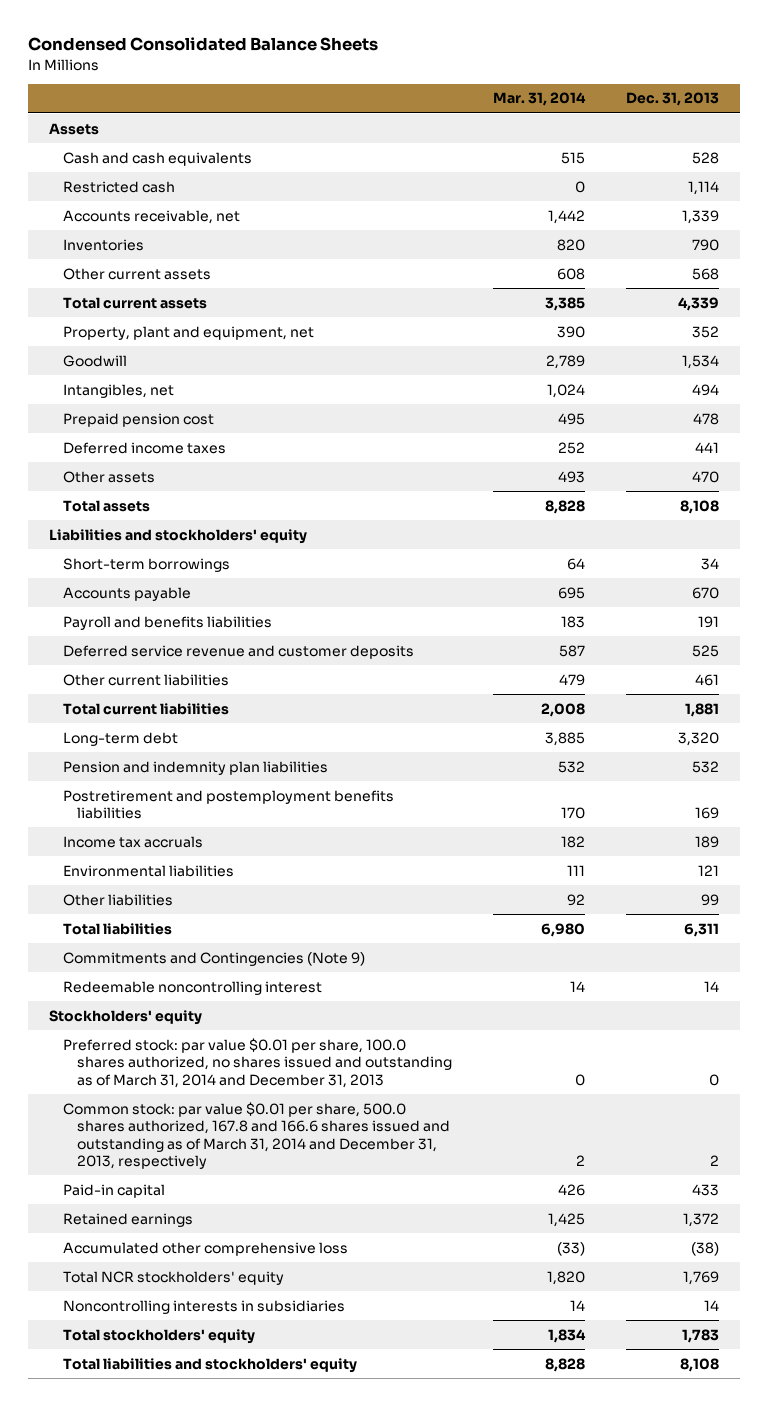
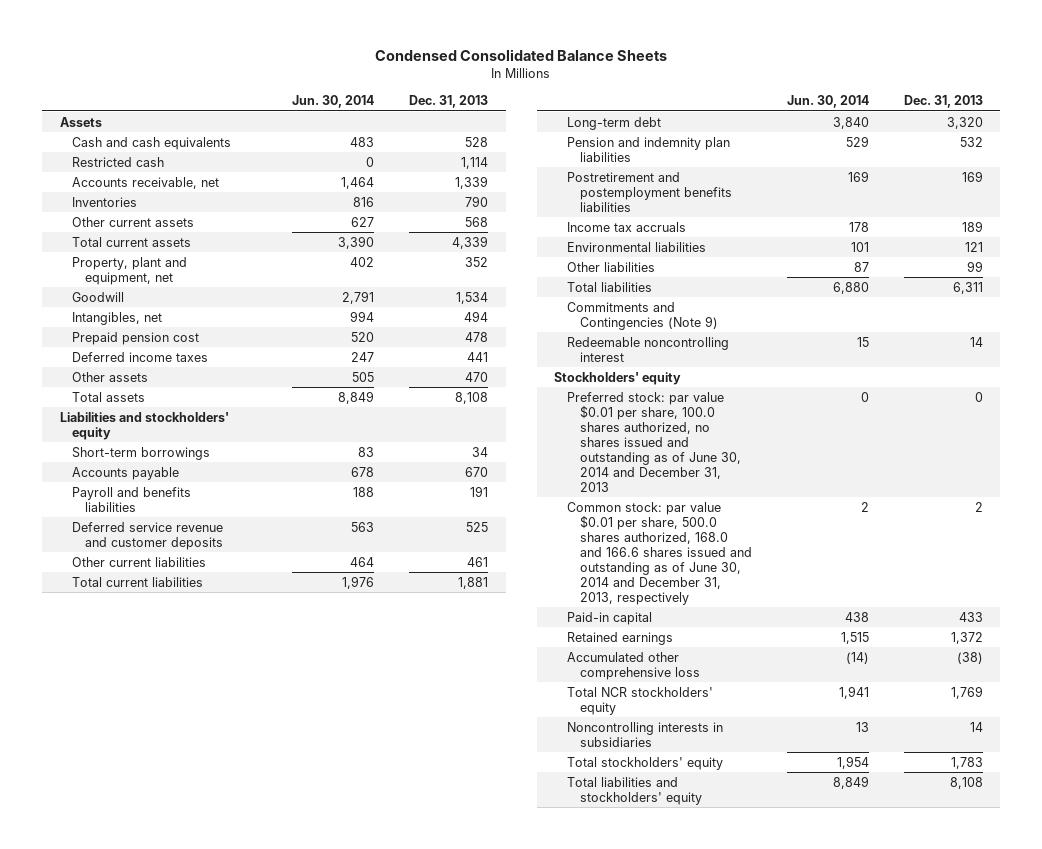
- | Mar. 31, 2014 | Dec. 31, 2013
+ | Jun. 30, 2014 | Dec. 31, 2013
- Preferred stock: par value $0.01 per share, 100.0 shares authorized, no shares issued and outstanding as of March 31, 2014 and December 31, 2013 | 0 | 0
- Common stock: par value $0.01 per share, 500.0 shares authorized, 167.8 and 166.6 shares issued and outstanding as of March 31, 2014 and December 31, 2013, respectively | 2 | 2
+ Preferred stock: par value $0.01 per share, 100.0 shares authorized, no shares issued and outstanding as of June 30, 2014 and December 31, 2013 | 0 | 0
+ Common stock: par value $0.01 per share, 500.0 shares authorized, 168.0 and 166.6 shares issued and outstanding as of June 30, 2014 and December 31, 2013, respectively | 2 | 2

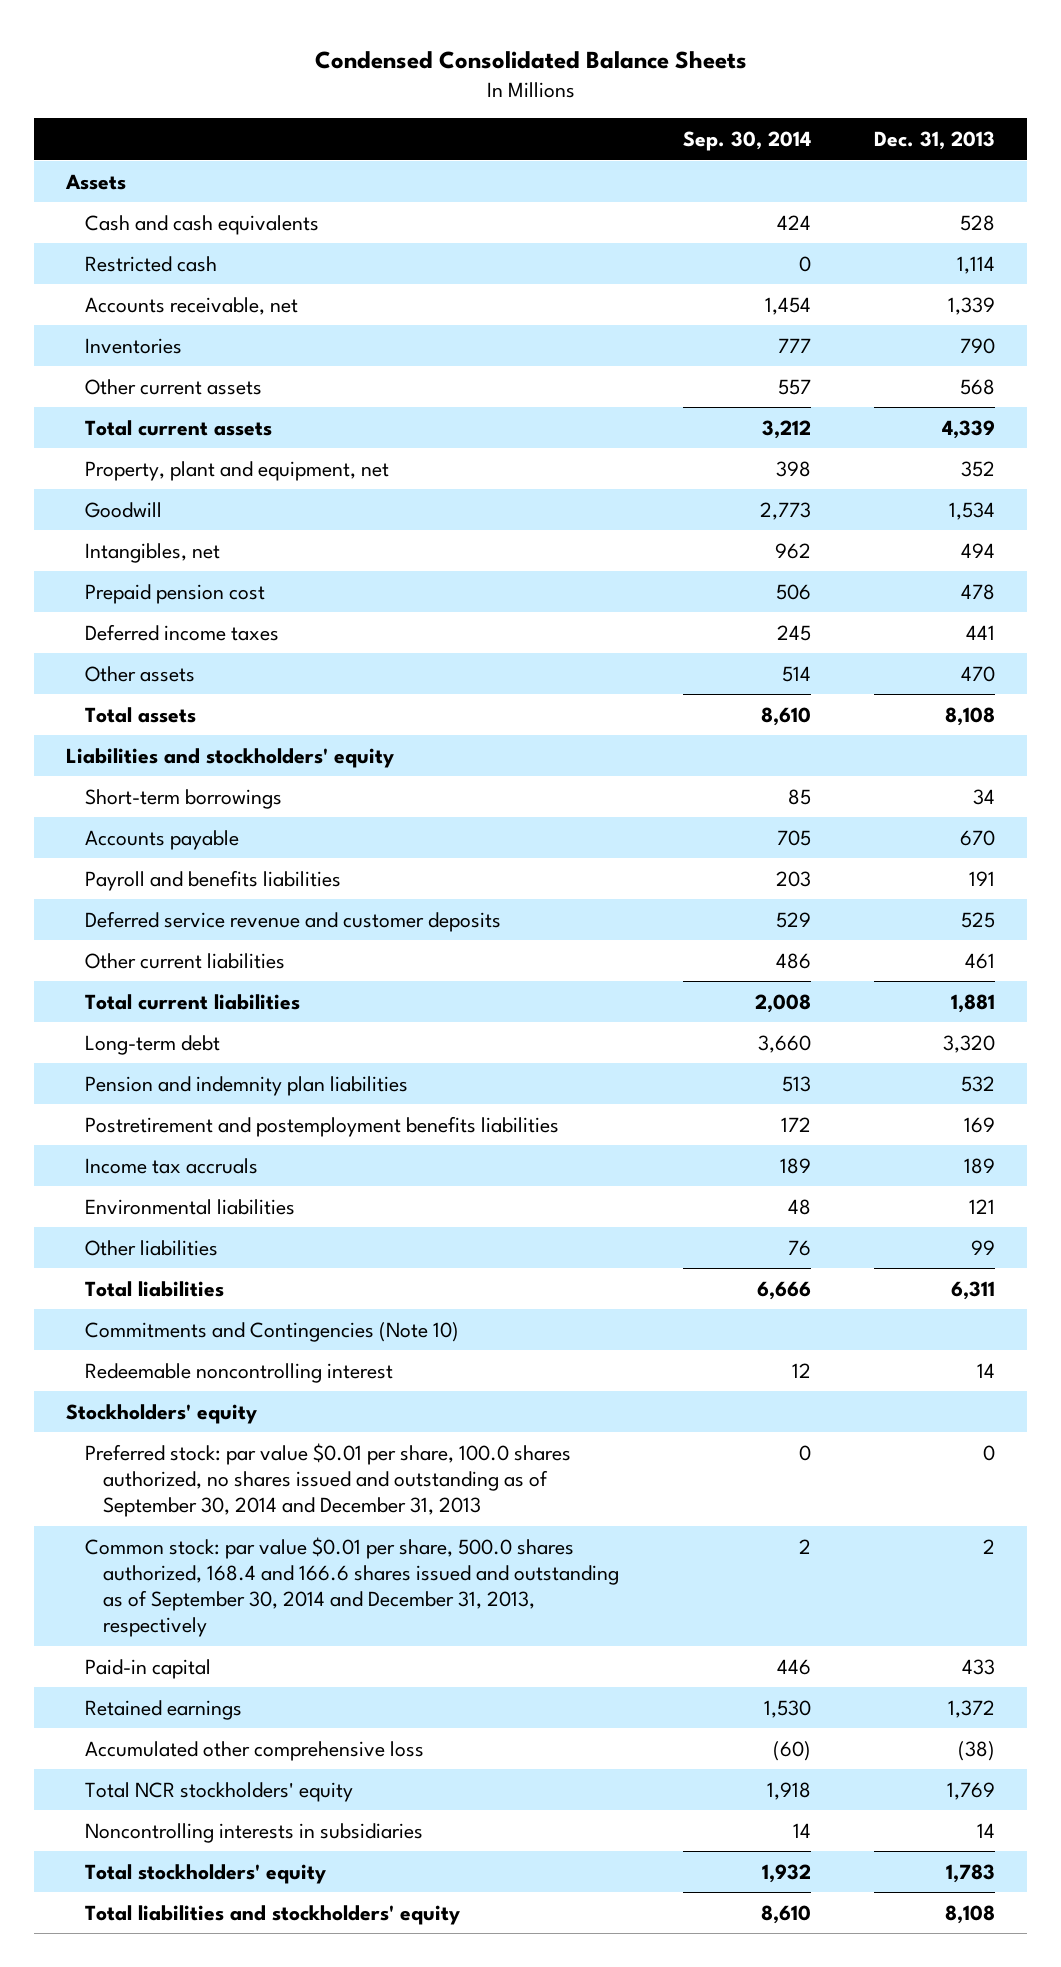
- | Jun. 30, 2014 | Dec. 31, 2013
+ | Sep. 30, 2014 | Dec. 31, 2013
- Commitments and Contingencies (Note 9)
+ Commitments and Contingencies (Note 10)
- Preferred stock: par value $0.01 per share, 100.0 shares authorized, no shares issued and outstanding as of June 30, 2014 and December 31, 2013 | 0 | 0
- Common stock: par value $0.01 per share, 500.0 shares authorized, 168.0 and 166.6 shares issued and outstanding as of June 30, 2014 and December 31, 2013, respectively | 2 | 2
+ Preferred stock: par value $0.01 per share, 100.0 shares authorized, no shares issued and outstanding as of September 30, 2014 and December 31, 2013 | 0 | 0
+ Common stock: par value $0.01 per share, 500.0 shares authorized, 168.4 and 166.6 shares issued and outstanding as of September 30, 2014 and December 31, 2013, respectively | 2 | 2

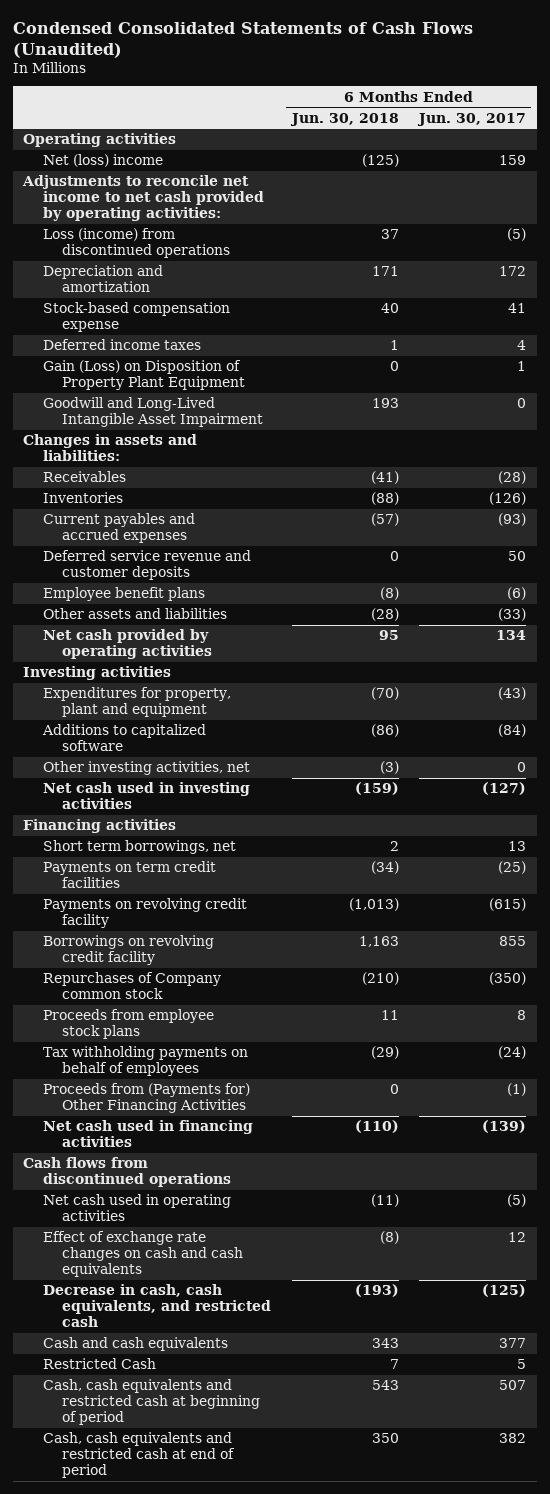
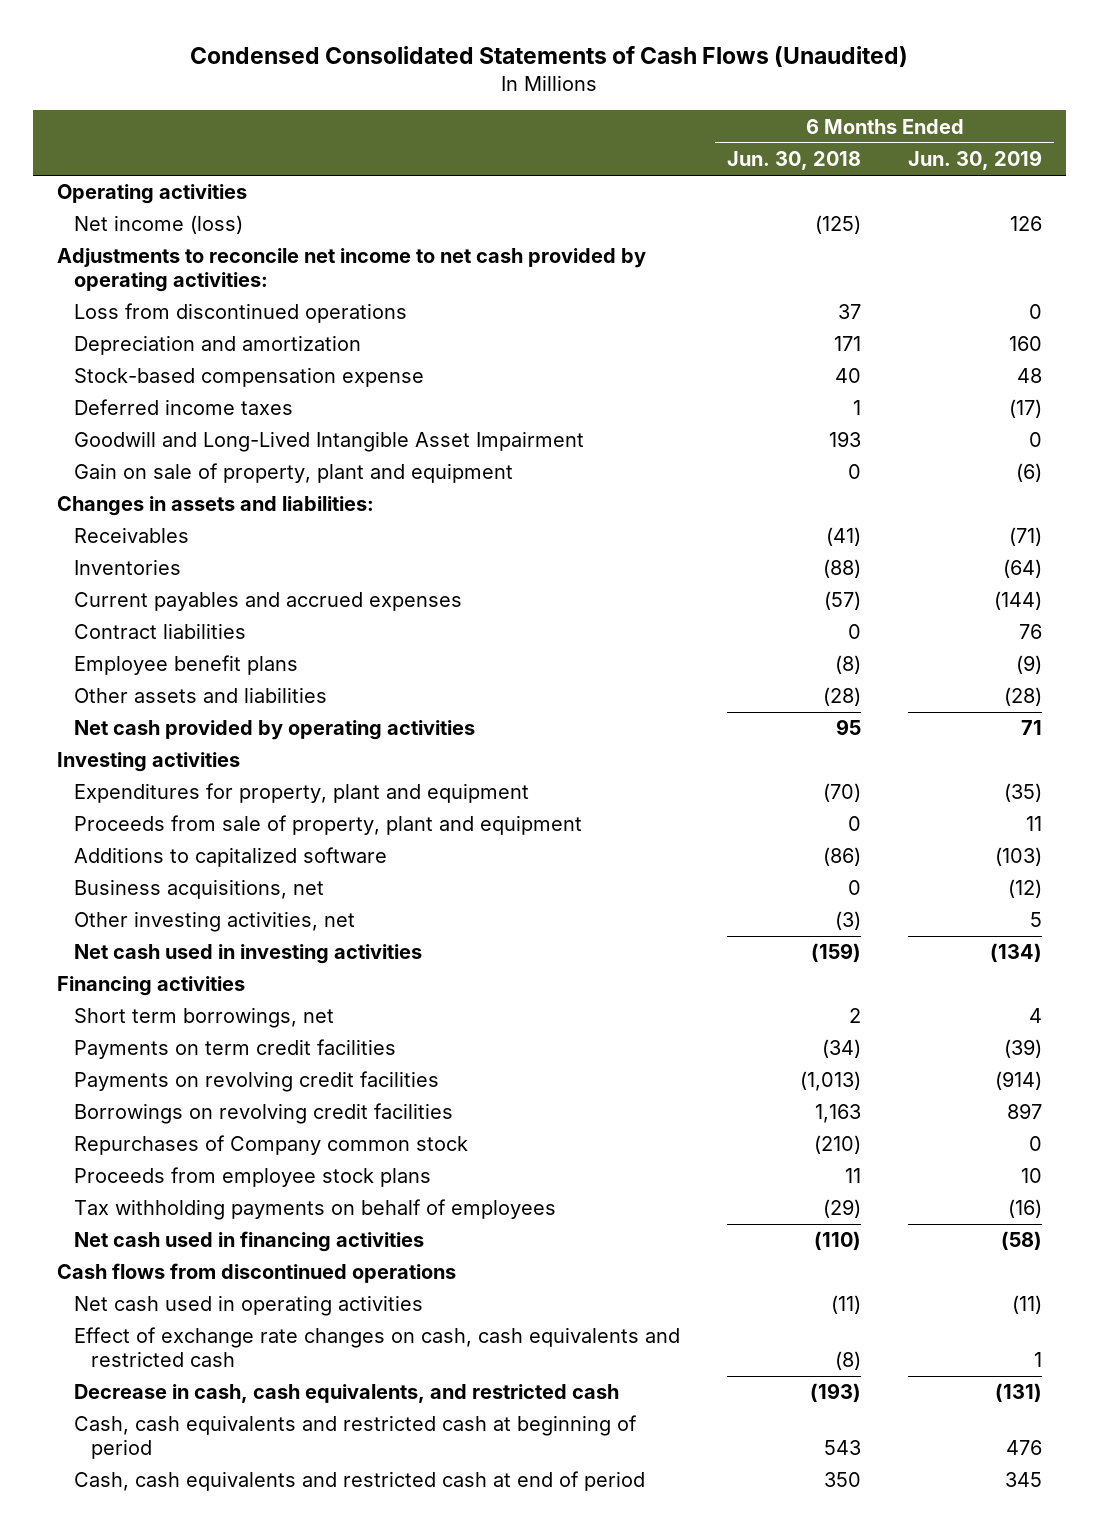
- | 6 Months Ended Jun. 30, 2018 | 6 Months Ended Jun. 30, 2017
+ | 6 Months Ended Jun. 30, 2018 | 6 Months Ended Jun. 30, 2019
- Net (loss) income | (125) | 159
+ Net income (loss) | (125) | 126
- Loss (income) from discontinued operations | 37 | (5)
+ Loss from discontinued operations | 37 | 0
- Gain (Loss) on Disposition of Property Plant Equipment | 0 | 1
+ Gain on sale of property, plant and equipment | 0 | (6)
- Deferred service revenue and customer deposits | 0 | 50
+ Contract liabilities | 0 | 76
+ Proceeds from sale of property, plant and equipment | 0 | 11
+ Business acquisitions, net | 0 | (12)
- Payments on revolving credit facility | (1,013) | (615)
- Borrowings on revolving credit facility | 1,163 | 855
+ Payments on revolving credit facilities | (1,013) | (914)
+ Borrowings on revolving credit facilities | 1,163 | 897
- Proceeds from (Payments for) Other Financing Activities | 0 | (1)
- Effect of exchange rate changes on cash and cash equivalents | (8) | 12
+ Effect of exchange rate changes on cash, cash equivalents and restricted cash | (8) | 1
- Cash and cash equivalents | 343 | 377
- Restricted Cash | 7 | 5

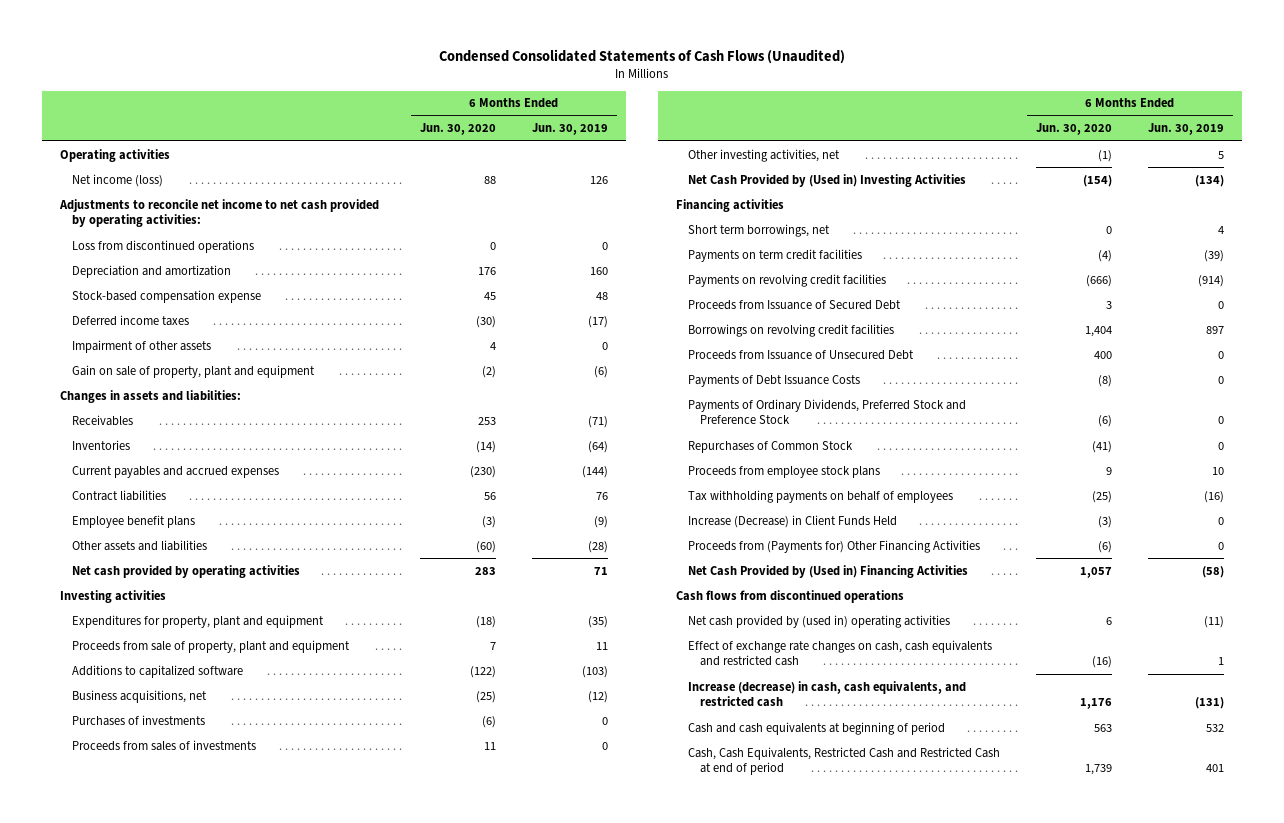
- | 6 Months Ended Jun. 30, 2018 | 6 Months Ended Jun. 30, 2019
+ | 6 Months Ended Jun. 30, 2020 | 6 Months Ended Jun. 30, 2019
- Goodwill and Long-Lived Intangible Asset Impairment | 193 | 0
+ Impairment of other assets | 4 | 0
+ Purchases of investments | (6) | 0
+ Proceeds from sales of investments | 11 | 0
- Net cash used in investing activities | (159) | (134)
+ Net Cash Provided by (Used in) Investing Activities | (154) | (134)
+ Proceeds from Issuance of Secured Debt | 3 | 0
- Repurchases of Company common stock | (210) | 0
+ Proceeds from Issuance of Unsecured Debt | 400 | 0
+ Payments of Debt Issuance Costs | (8) | 0
+ Payments of Ordinary Dividends, Preferred Stock and Preference Stock | (6) | 0
+ Repurchases of Common Stock | (41) | 0
- Net cash used in financing activities | (110) | (58)
+ Increase (Decrease) in Client Funds Held | (3) | 0
+ Proceeds from (Payments for) Other Financing Activities | (6) | 0
+ Net Cash Provided by (Used in) Financing Activities | 1,057 | (58)
- Net cash used in operating activities | (11) | (11)
+ Net cash provided by (used in) operating activities | 6 | (11)
- Decrease in cash, cash equivalents, and restricted cash | (193) | (131)
- Cash, cash equivalents and restricted cash at beginning of period | 543 | 476
- Cash, cash equivalents and restricted cash at end of period | 350 | 345
+ Increase (decrease) in cash, cash equivalents, and restricted cash | 1,176 | (131)
+ Cash and cash equivalents at beginning of period | 563 | 532
+ Cash, Cash Equivalents, Restricted Cash and Restricted Cash at end of period | 1,739 | 401

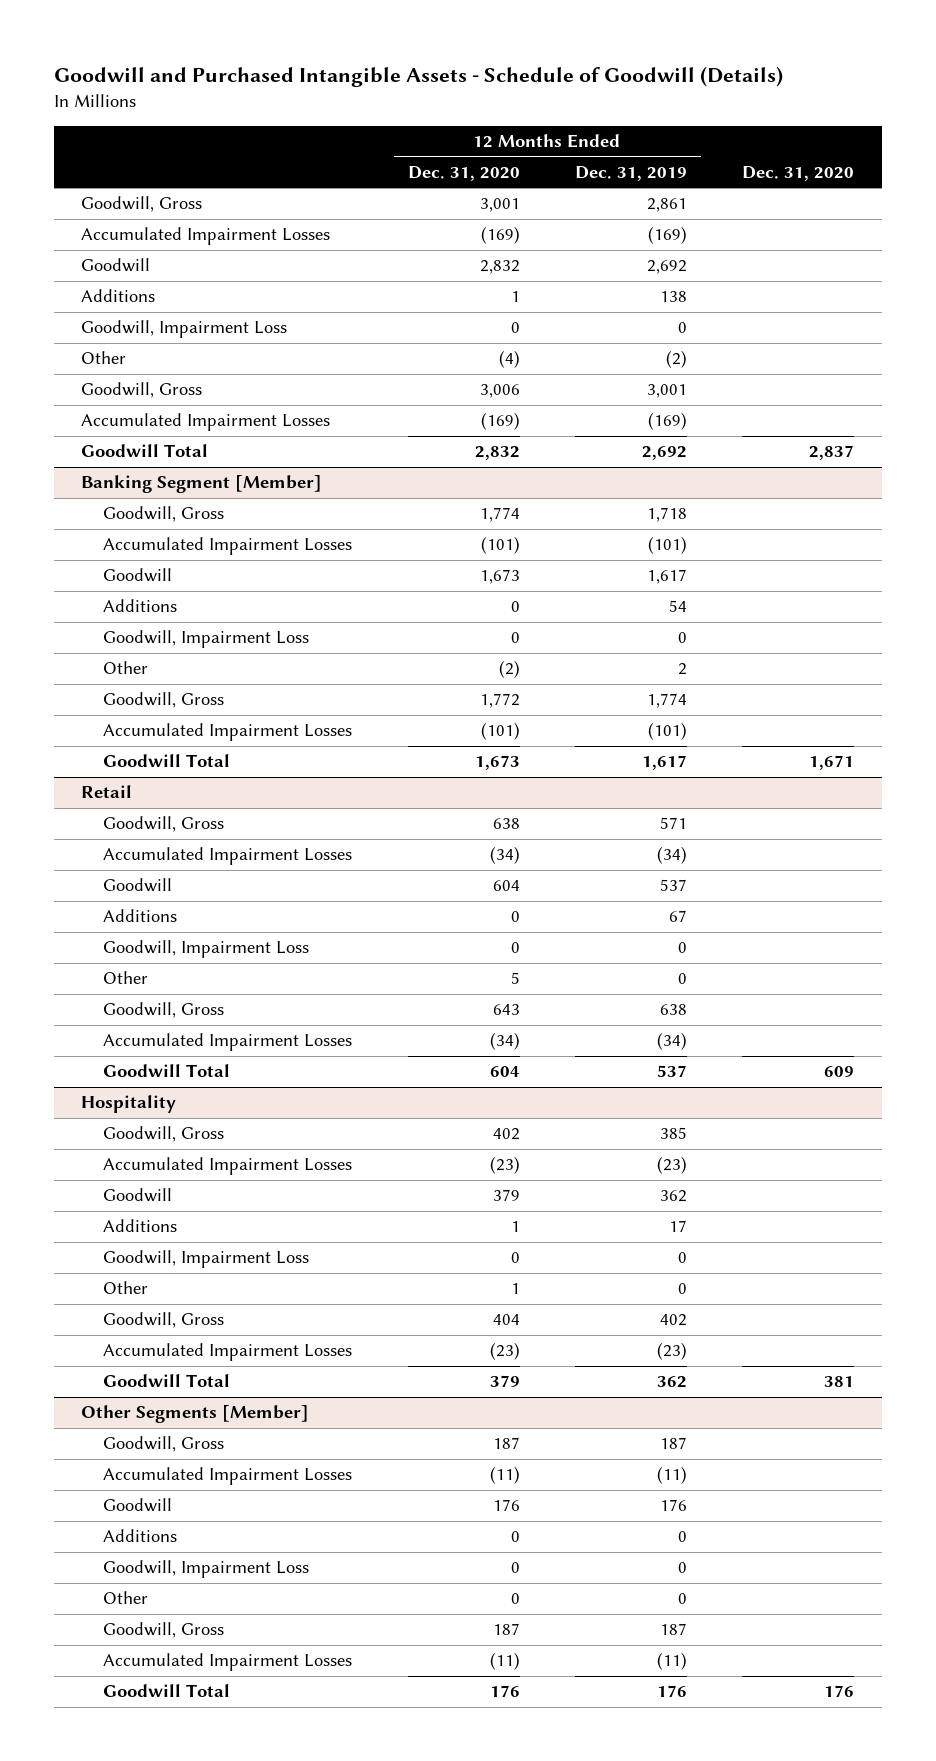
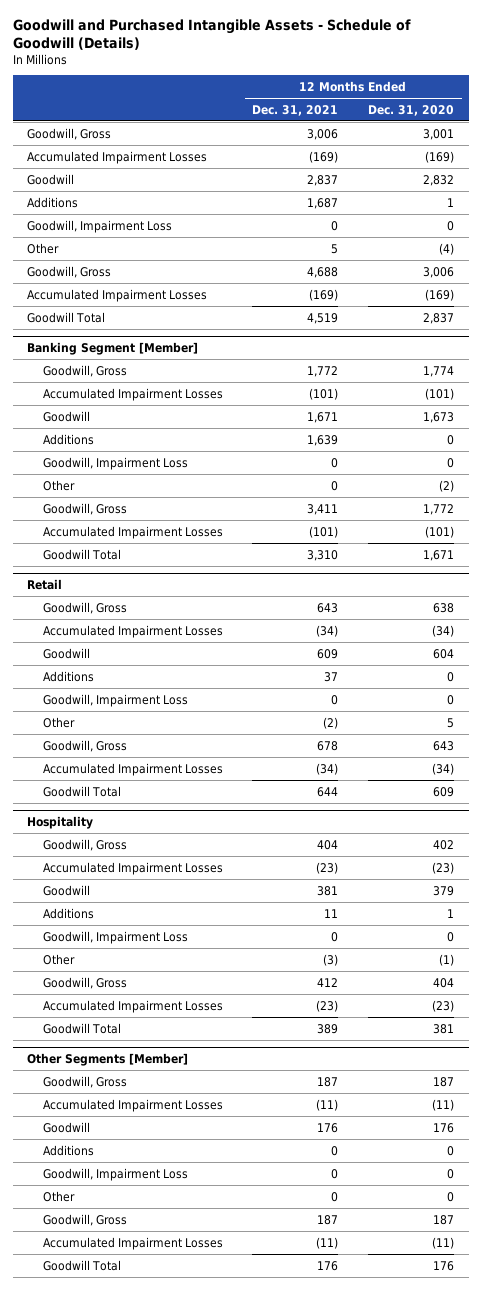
- | 12 Months Ended Dec. 31, 2020 | 12 Months Ended Dec. 31, 2019 | Dec. 31, 2020
+ | 12 Months Ended Dec. 31, 2021 | 12 Months Ended Dec. 31, 2020
- Goodwill Total | 2,832 | 2,692 | 2,837
+ Goodwill Total | 4,519 | 2,837
@ Banking Segment [Member]
- Goodwill Total | 1,673 | 1,617 | 1,671
+ Goodwill Total | 3,310 | 1,671
@ Retail
- Goodwill Total | 604 | 537 | 609
+ Goodwill Total | 644 | 609
@ Hospitality
- Other | 1 | 0 |
+ Other | (3) | (1)
- Goodwill Total | 379 | 362 | 381
+ Goodwill Total | 389 | 381

